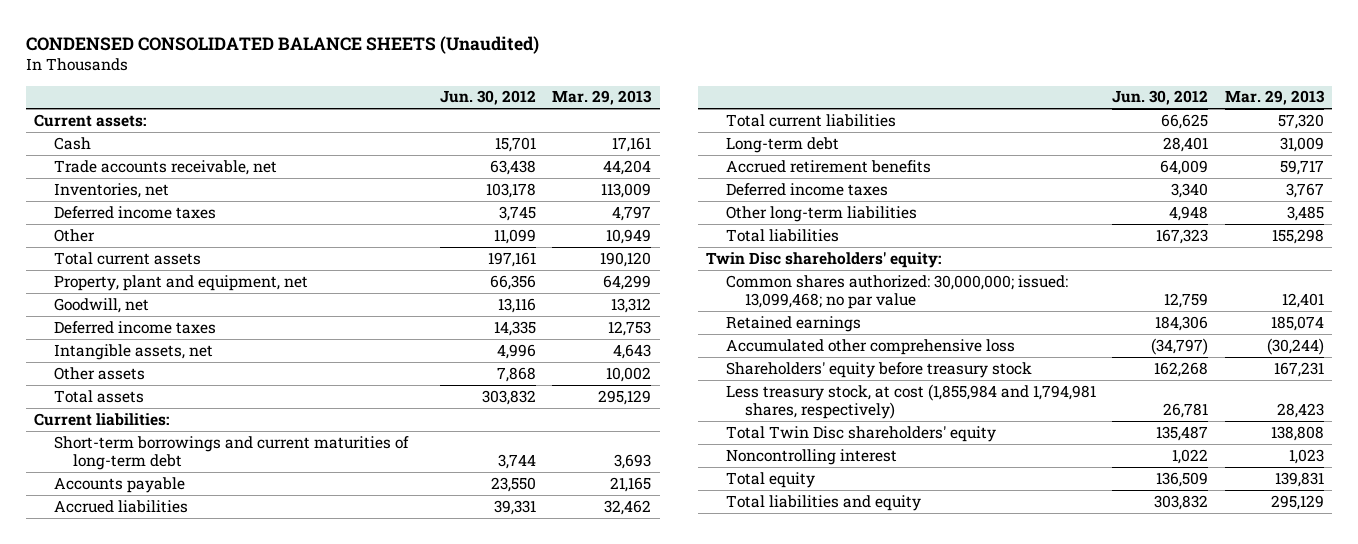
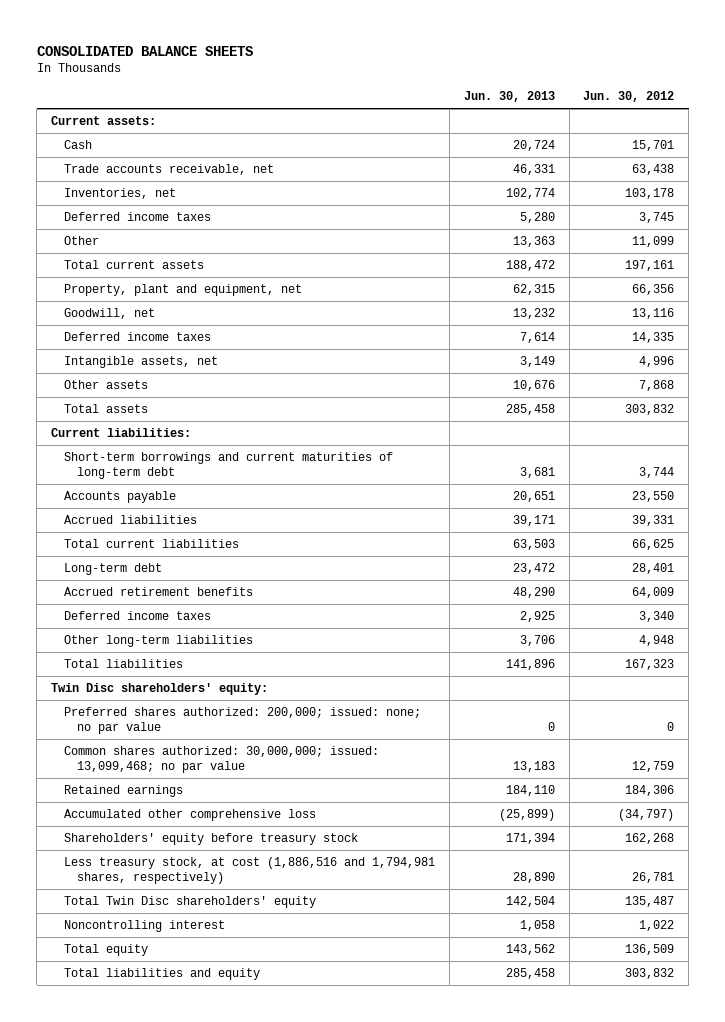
- CONDENSED CONSOLIDATED BALANCE SHEETS (Unaudited)
+ CONSOLIDATED BALANCE SHEETS
- | Jun. 30, 2012 | Mar. 29, 2013
+ | Jun. 30, 2013 | Jun. 30, 2012
+ Preferred shares authorized: 200,000; issued: none; no par value | 0 | 0
- Less treasury stock, at cost (1,855,984 and 1,794,981 shares, respectively) | 26,781 | 28,423
+ Less treasury stock, at cost (1,886,516 and 1,794,981 shares, respectively) | 28,890 | 26,781

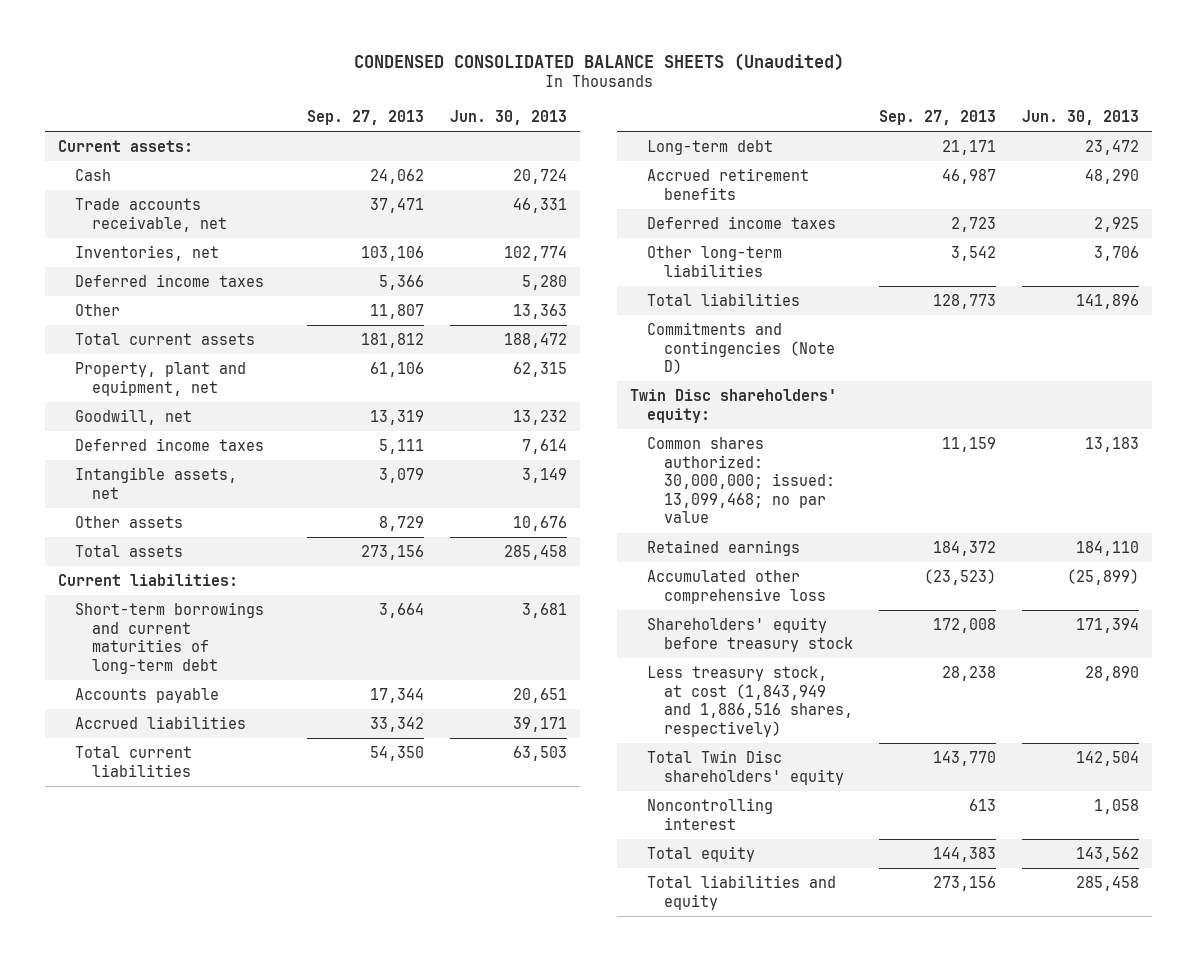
- CONSOLIDATED BALANCE SHEETS
+ CONDENSED CONSOLIDATED BALANCE SHEETS (Unaudited)
- | Jun. 30, 2013 | Jun. 30, 2012
+ | Sep. 27, 2013 | Jun. 30, 2013
+ Commitments and contingencies (Note D)
- Preferred shares authorized: 200,000; issued: none; no par value | 0 | 0
- Less treasury stock, at cost (1,886,516 and 1,794,981 shares, respectively) | 28,890 | 26,781
+ Less treasury stock, at cost (1,843,949 and 1,886,516 shares, respectively) | 28,238 | 28,890

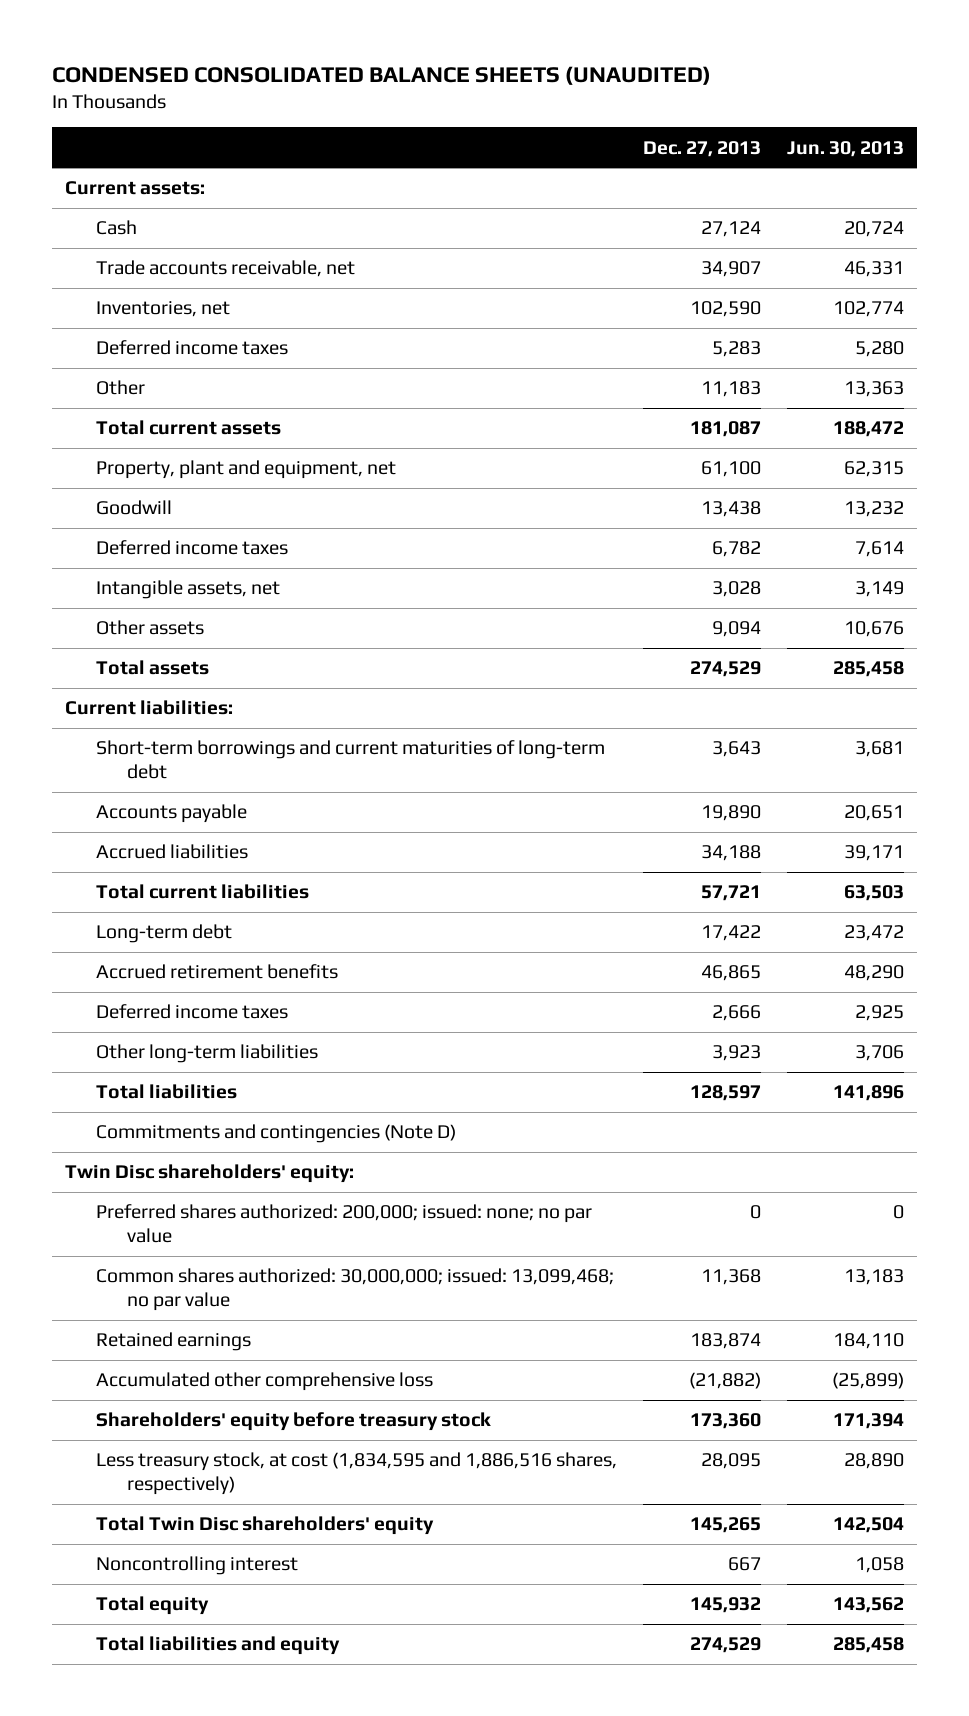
- CONDENSED CONSOLIDATED BALANCE SHEETS (Unaudited)
+ CONDENSED CONSOLIDATED BALANCE SHEETS (UNAUDITED)
- | Sep. 27, 2013 | Jun. 30, 2013
+ | Dec. 27, 2013 | Jun. 30, 2013
- Goodwill, net | 13,319 | 13,232
+ Goodwill | 13,438 | 13,232
+ Preferred shares authorized: 200,000; issued: none; no par value | 0 | 0
- Less treasury stock, at cost (1,843,949 and 1,886,516 shares, respectively) | 28,238 | 28,890
+ Less treasury stock, at cost (1,834,595 and 1,886,516 shares, respectively) | 28,095 | 28,890

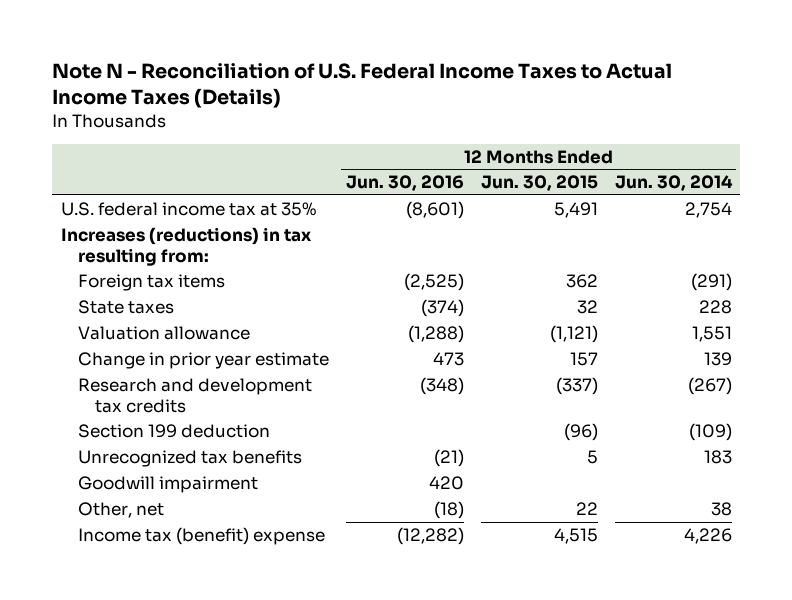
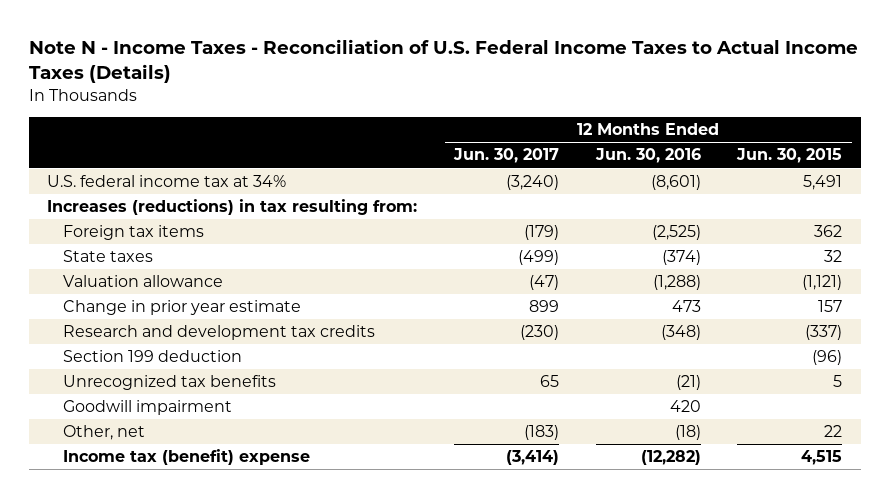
- Note N - Reconciliation of U.S. Federal Income Taxes to Actual Income Taxes (Details)
+ Note N - Income Taxes - Reconciliation of U.S. Federal Income Taxes to Actual Income Taxes (Details)
- | 12 Months Ended Jun. 30, 2016 | 12 Months Ended Jun. 30, 2015 | 12 Months Ended Jun. 30, 2014
+ | 12 Months Ended Jun. 30, 2017 | 12 Months Ended Jun. 30, 2016 | 12 Months Ended Jun. 30, 2015
- U.S. federal income tax at 35% | (8,601) | 5,491 | 2,754
+ U.S. federal income tax at 34% | (3,240) | (8,601) | 5,491

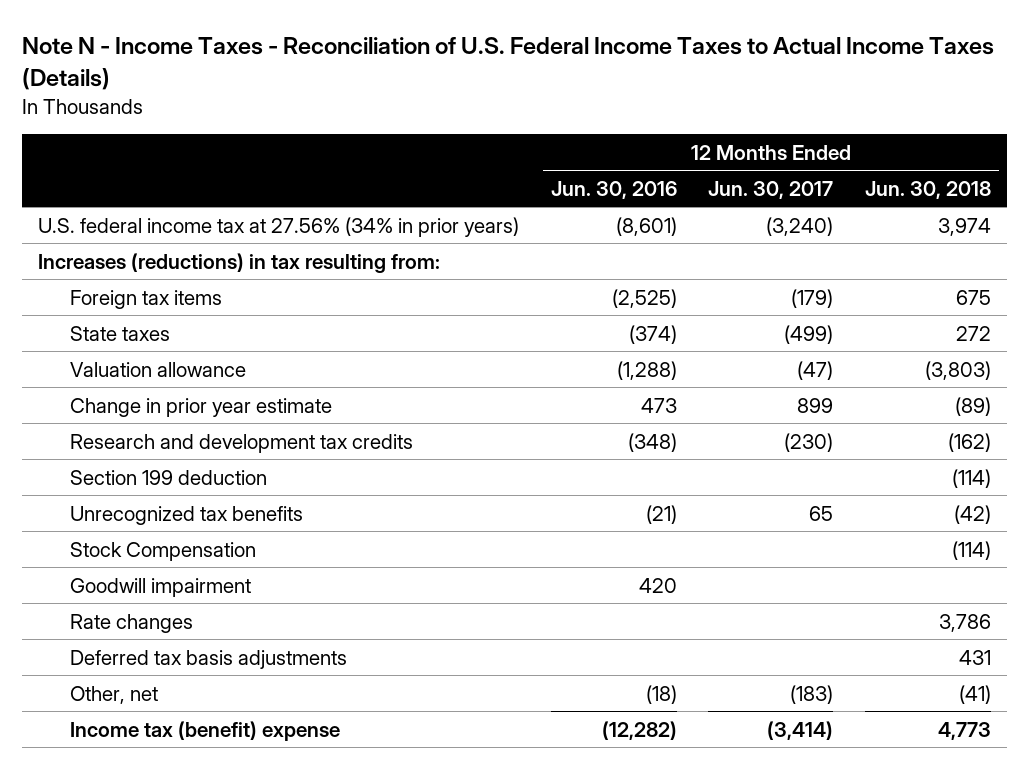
- | 12 Months Ended Jun. 30, 2017 | 12 Months Ended Jun. 30, 2016 | 12 Months Ended Jun. 30, 2015
+ | 12 Months Ended Jun. 30, 2016 | 12 Months Ended Jun. 30, 2017 | 12 Months Ended Jun. 30, 2018
- U.S. federal income tax at 34% | (3,240) | (8,601) | 5,491
+ U.S. federal income tax at 27.56% (34% in prior years) | (8,601) | (3,240) | 3,974
+ Stock Compensation | | | (114)
+ Rate changes | | | 3,786
+ Deferred tax basis adjustments | | | 431

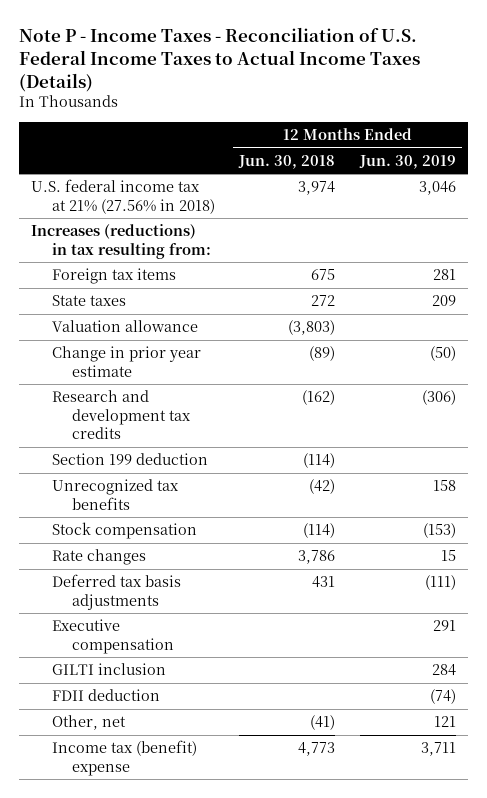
- Note N - Income Taxes - Reconciliation of U.S. Federal Income Taxes to Actual Income Taxes (Details)
+ Note P - Income Taxes - Reconciliation of U.S. Federal Income Taxes to Actual Income Taxes (Details)
- | 12 Months Ended Jun. 30, 2016 | 12 Months Ended Jun. 30, 2017 | 12 Months Ended Jun. 30, 2018
+ | 12 Months Ended Jun. 30, 2018 | 12 Months Ended Jun. 30, 2019
- U.S. federal income tax at 27.56% (34% in prior years) | (8,601) | (3,240) | 3,974
+ U.S. federal income tax at 21% (27.56% in 2018) | 3,974 | 3,046
- Stock Compensation | | | (114)
- Goodwill impairment | 420 | |
+ Stock compensation | (114) | (153)
+ Executive compensation | | 291
+ GILTI inclusion | | 284
+ FDII deduction | | (74)

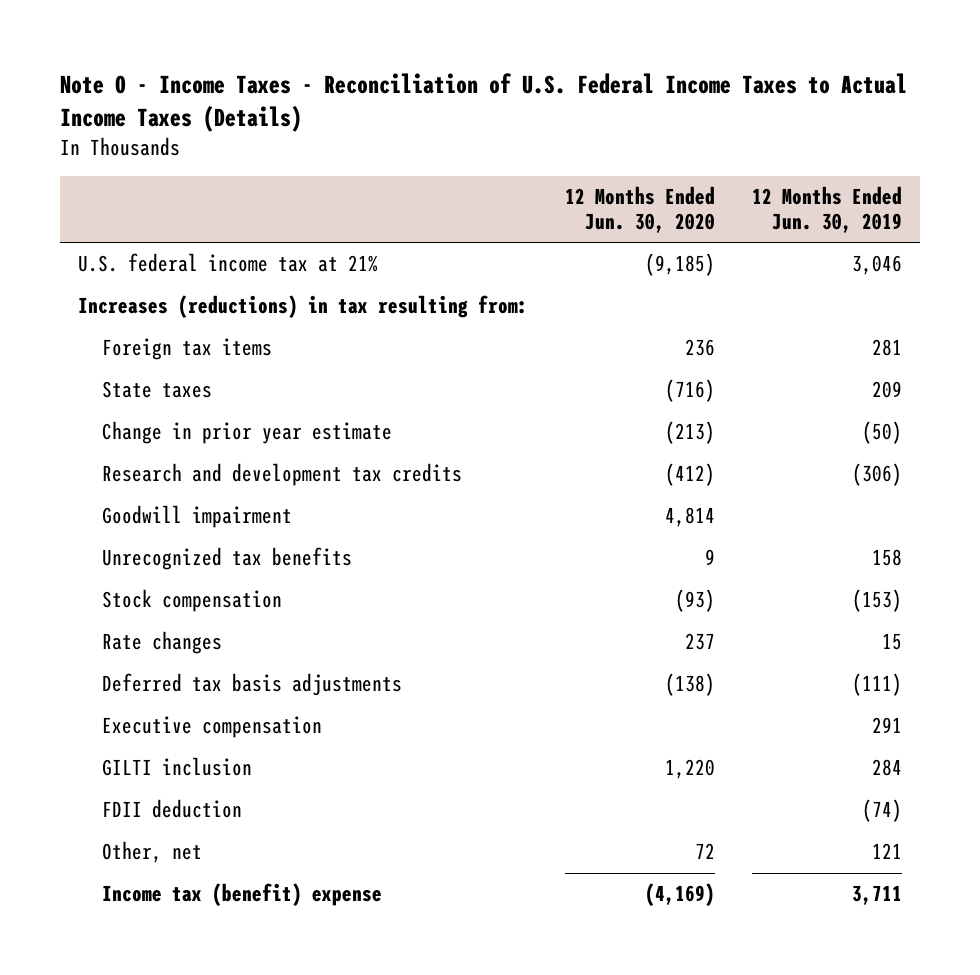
- Note P - Income Taxes - Reconciliation of U.S. Federal Income Taxes to Actual Income Taxes (Details)
+ Note O - Income Taxes - Reconciliation of U.S. Federal Income Taxes to Actual Income Taxes (Details)
- | 12 Months Ended Jun. 30, 2018 | 12 Months Ended Jun. 30, 2019
+ | 12 Months Ended Jun. 30, 2020 | 12 Months Ended Jun. 30, 2019
- U.S. federal income tax at 21% (27.56% in 2018) | 3,974 | 3,046
+ U.S. federal income tax at 21% | (9,185) | 3,046
- Valuation allowance | (3,803) |
- Section 199 deduction | (114) |
+ Goodwill impairment | 4,814 |

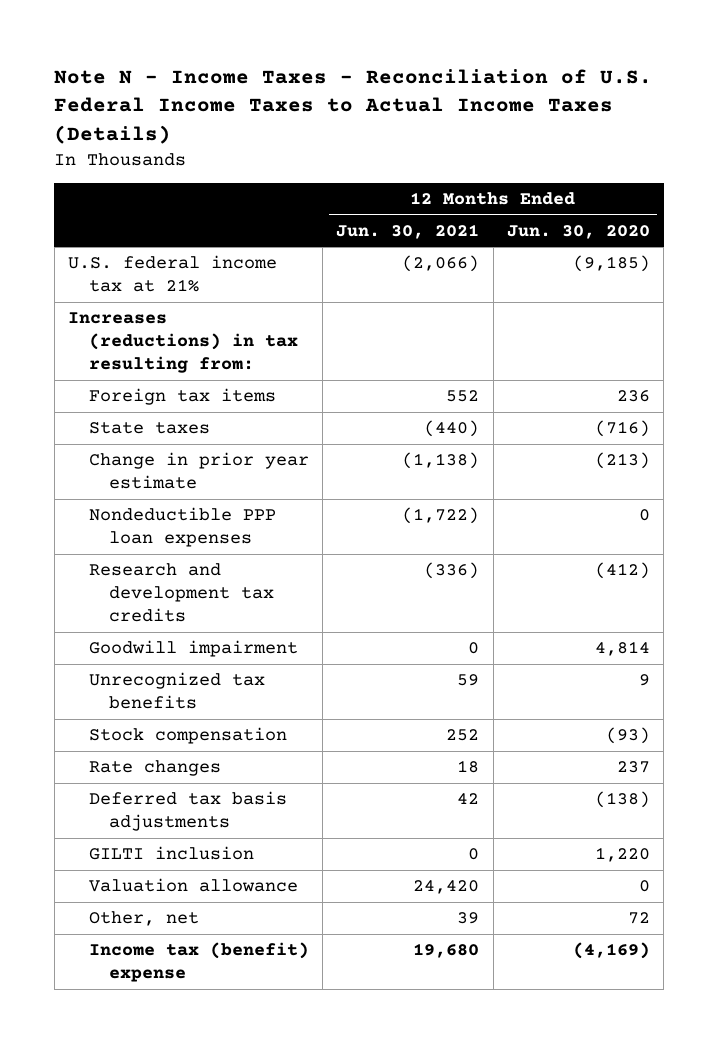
- Note O - Income Taxes - Reconciliation of U.S. Federal Income Taxes to Actual Income Taxes (Details)
+ Note N - Income Taxes - Reconciliation of U.S. Federal Income Taxes to Actual Income Taxes (Details)
- | 12 Months Ended Jun. 30, 2020 | 12 Months Ended Jun. 30, 2019
+ | 12 Months Ended Jun. 30, 2021 | 12 Months Ended Jun. 30, 2020
+ Nondeductible PPP loan expenses | (1,722) | 0
- Executive compensation | | 291
- FDII deduction | | (74)
+ Valuation allowance | 24,420 | 0

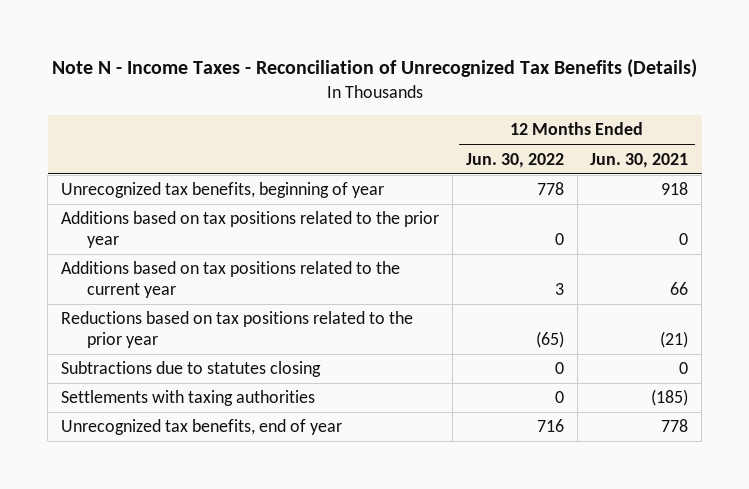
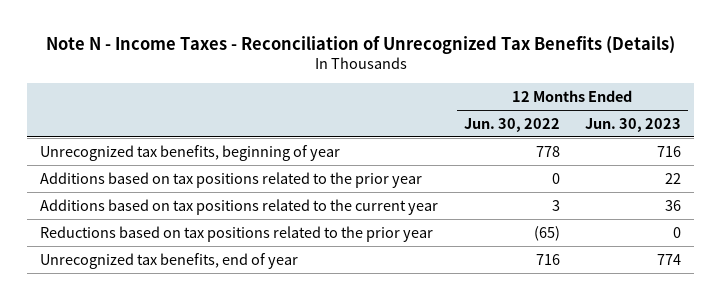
- | 12 Months Ended Jun. 30, 2022 | 12 Months Ended Jun. 30, 2021
+ | 12 Months Ended Jun. 30, 2022 | 12 Months Ended Jun. 30, 2023
- Subtractions due to statutes closing | 0 | 0
- Settlements with taxing authorities | 0 | (185)

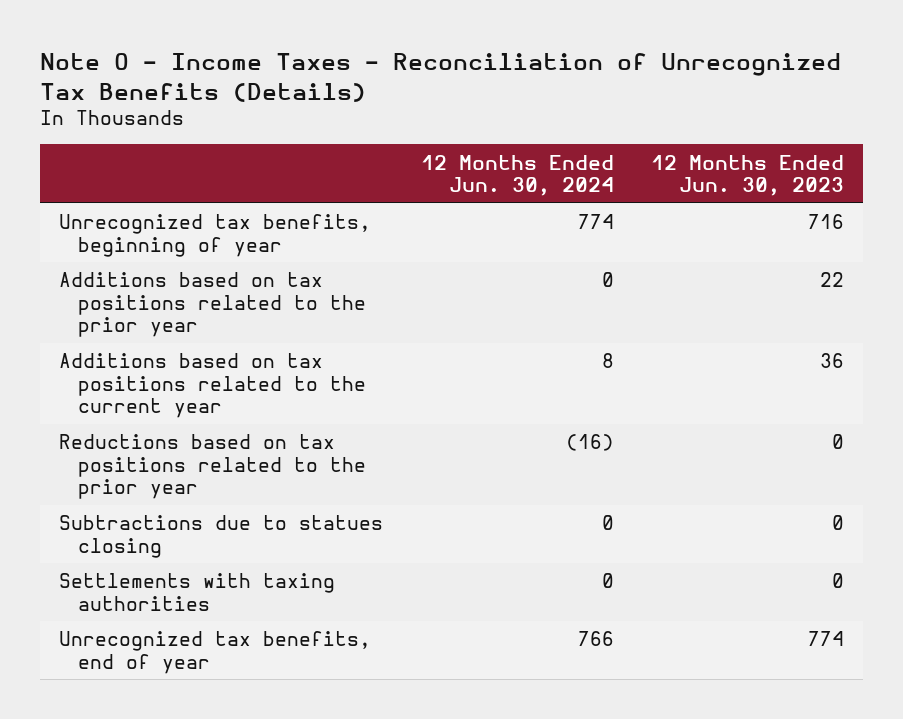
- Note N - Income Taxes - Reconciliation of Unrecognized Tax Benefits (Details)
+ Note O - Income Taxes - Reconciliation of Unrecognized Tax Benefits (Details)
- | 12 Months Ended Jun. 30, 2022 | 12 Months Ended Jun. 30, 2023
+ | 12 Months Ended Jun. 30, 2024 | 12 Months Ended Jun. 30, 2023
+ Subtractions due to statues closing | 0 | 0
+ Settlements with taxing authorities | 0 | 0

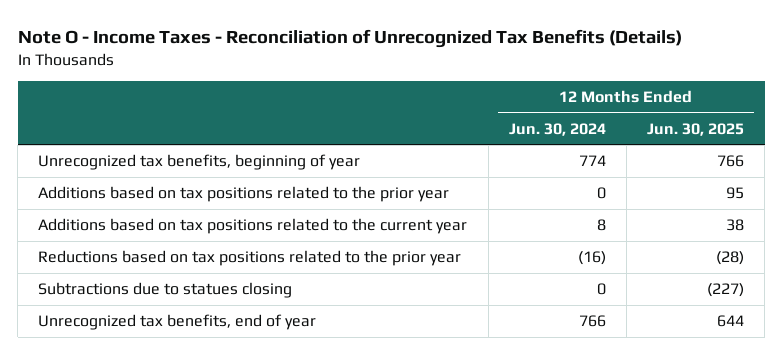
- | 12 Months Ended Jun. 30, 2024 | 12 Months Ended Jun. 30, 2023
+ | 12 Months Ended Jun. 30, 2024 | 12 Months Ended Jun. 30, 2025
- Settlements with taxing authorities | 0 | 0

